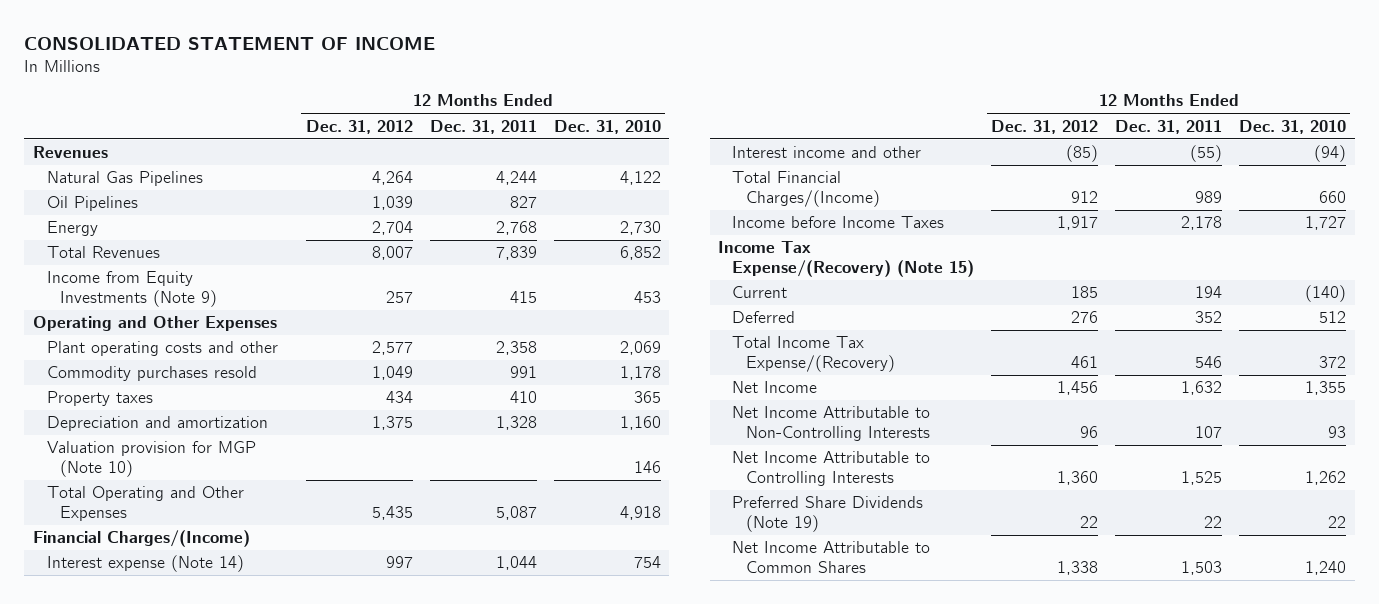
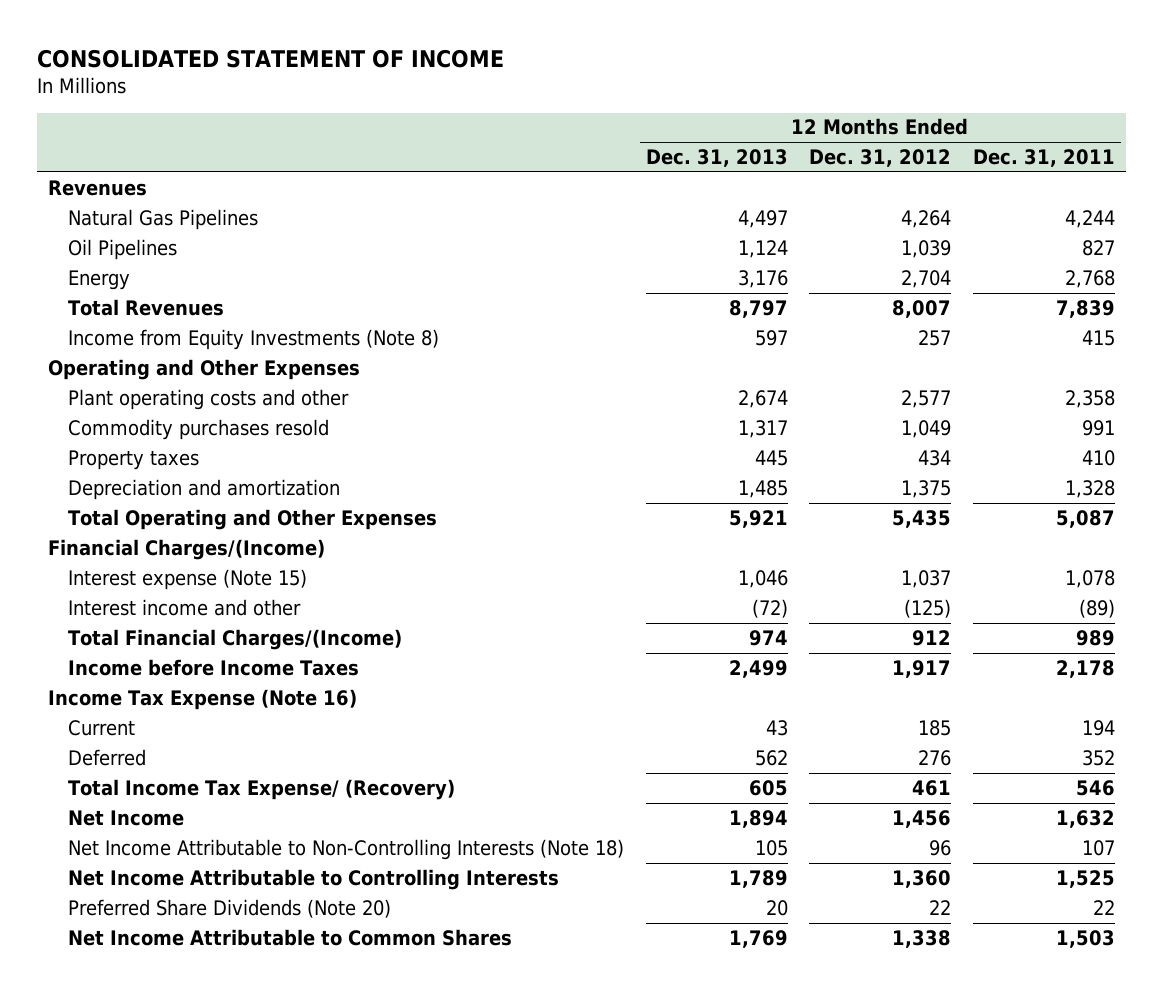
- | 12 Months Ended Dec. 31, 2012 | 12 Months Ended Dec. 31, 2011 | 12 Months Ended Dec. 31, 2010
+ | 12 Months Ended Dec. 31, 2013 | 12 Months Ended Dec. 31, 2012 | 12 Months Ended Dec. 31, 2011
- Income from Equity Investments (Note 9) | 257 | 415 | 453
+ Income from Equity Investments (Note 8) | 597 | 257 | 415
- Valuation provision for MGP (Note 10) | | | 146
- Interest expense (Note 14) | 997 | 1,044 | 754
- Interest income and other | (85) | (55) | (94)
+ Interest expense (Note 15) | 1,046 | 1,037 | 1,078
+ Interest income and other | (72) | (125) | (89)
- Income Tax Expense/(Recovery) (Note 15)
+ Income Tax Expense (Note 16)
- Total Income Tax Expense/(Recovery) | 461 | 546 | 372
+ Total Income Tax Expense/ (Recovery) | 605 | 461 | 546
- Net Income Attributable to Non-Controlling Interests | 96 | 107 | 93
+ Net Income Attributable to Non-Controlling Interests (Note 18) | 105 | 96 | 107
- Preferred Share Dividends (Note 19) | 22 | 22 | 22
+ Preferred Share Dividends (Note 20) | 20 | 22 | 22

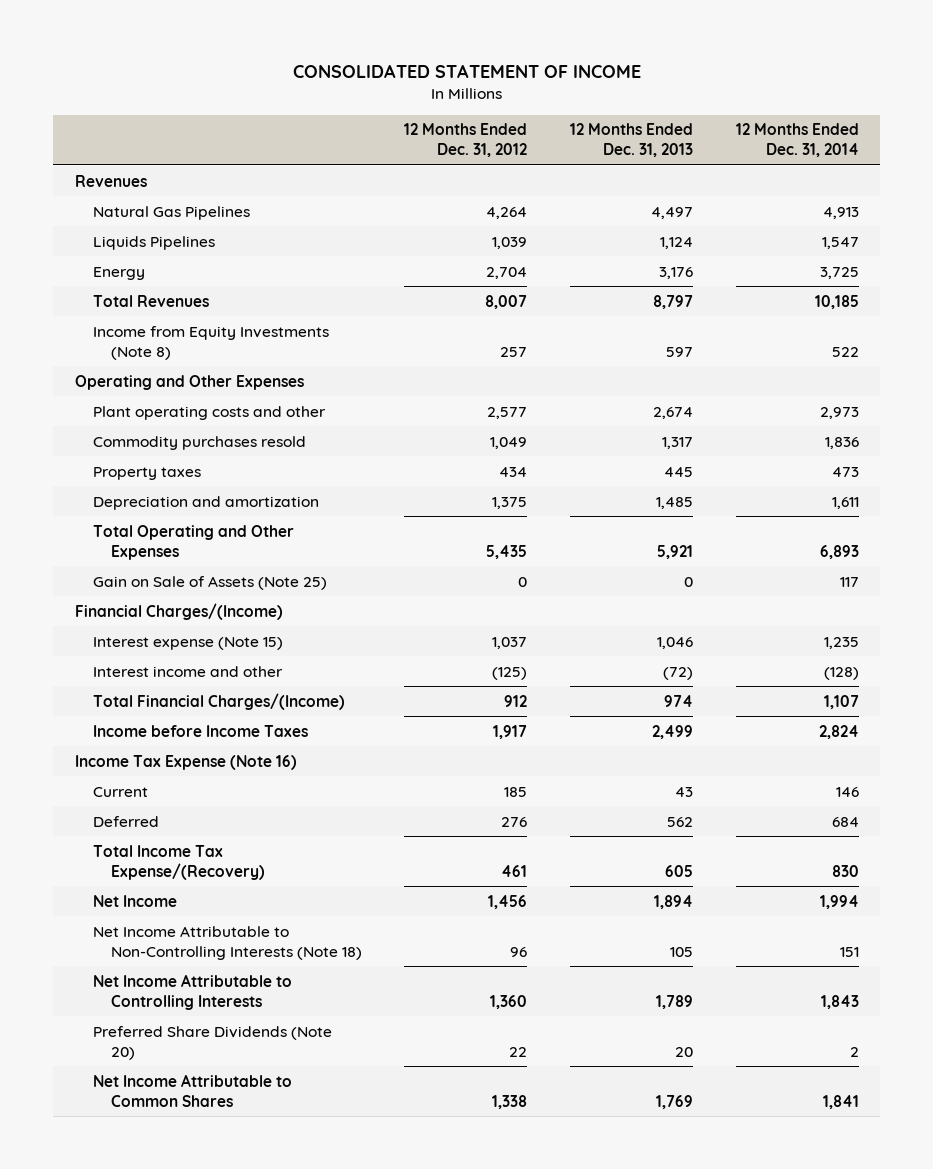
- | 12 Months Ended Dec. 31, 2013 | 12 Months Ended Dec. 31, 2012 | 12 Months Ended Dec. 31, 2011
+ | 12 Months Ended Dec. 31, 2012 | 12 Months Ended Dec. 31, 2013 | 12 Months Ended Dec. 31, 2014
- Oil Pipelines | 1,124 | 1,039 | 827
+ Liquids Pipelines | 1,039 | 1,124 | 1,547
+ Gain on Sale of Assets (Note 25) | 0 | 0 | 117
- Total Income Tax Expense/ (Recovery) | 605 | 461 | 546
+ Total Income Tax Expense/(Recovery) | 461 | 605 | 830

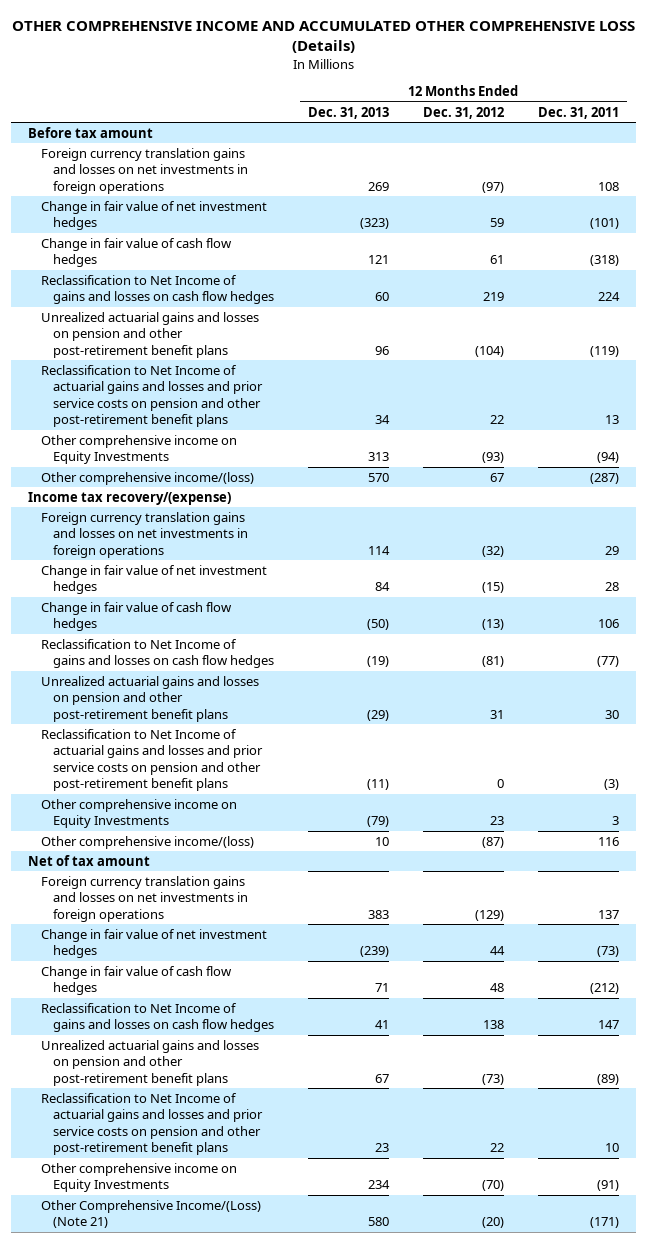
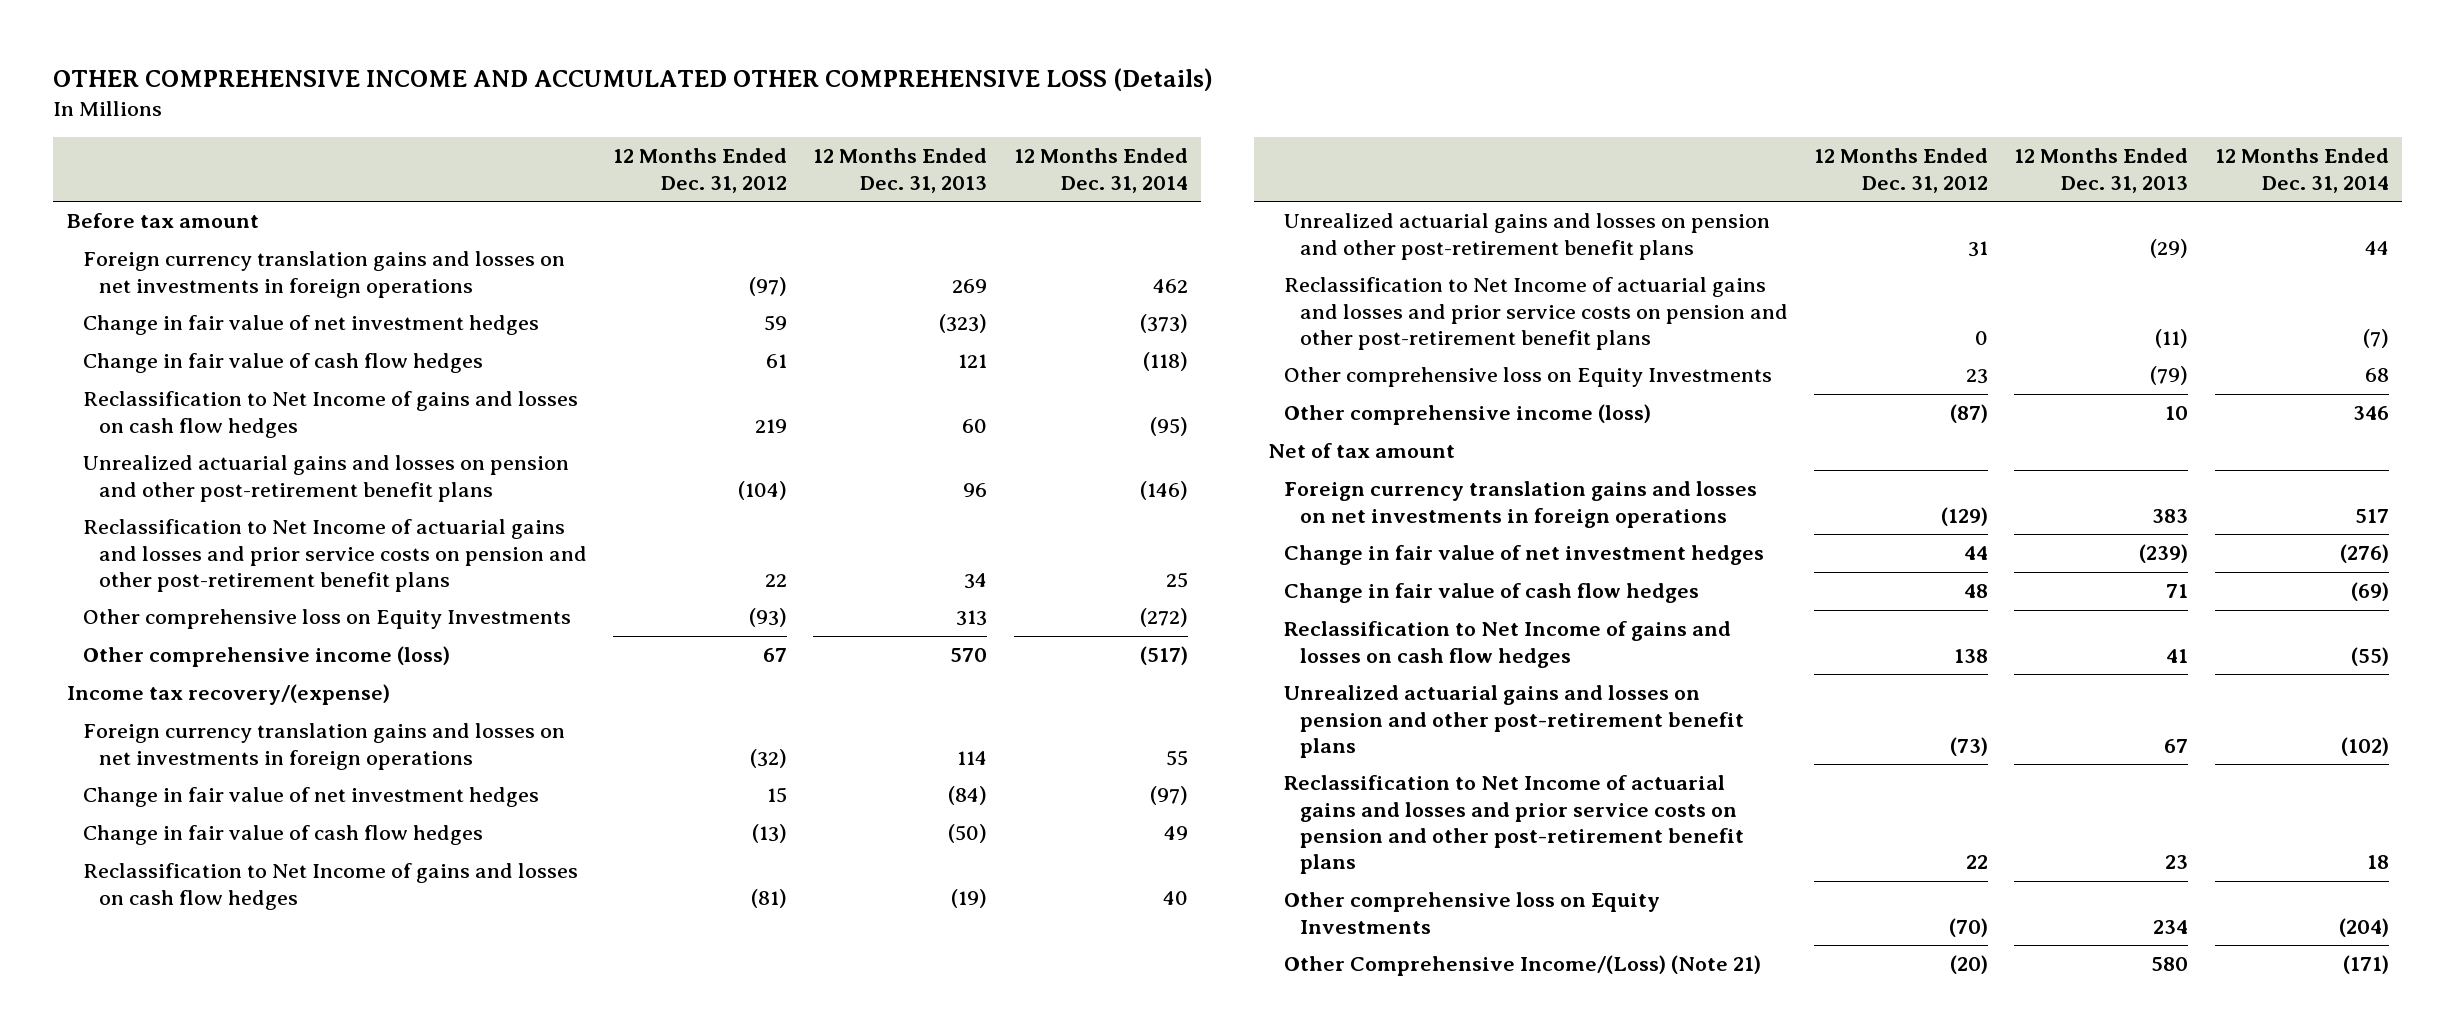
- | 12 Months Ended Dec. 31, 2013 | 12 Months Ended Dec. 31, 2012 | 12 Months Ended Dec. 31, 2011
+ | 12 Months Ended Dec. 31, 2012 | 12 Months Ended Dec. 31, 2013 | 12 Months Ended Dec. 31, 2014
- Other comprehensive income on Equity Investments | 313 | (93) | (94)
- Other comprehensive income/(loss) | 570 | 67 | (287)
+ Other comprehensive loss on Equity Investments | (93) | 313 | (272)
+ Other comprehensive income (loss) | 67 | 570 | (517)
- Change in fair value of net investment hedges | 84 | (15) | 28
+ Change in fair value of net investment hedges | 15 | (84) | (97)
- Other comprehensive income on Equity Investments | (79) | 23 | 3
- Other comprehensive income/(loss) | 10 | (87) | 116
+ Other comprehensive loss on Equity Investments | 23 | (79) | 68
+ Other comprehensive income (loss) | (87) | 10 | 346
- Other comprehensive income on Equity Investments | 234 | (70) | (91)
+ Other comprehensive loss on Equity Investments | (70) | 234 | (204)

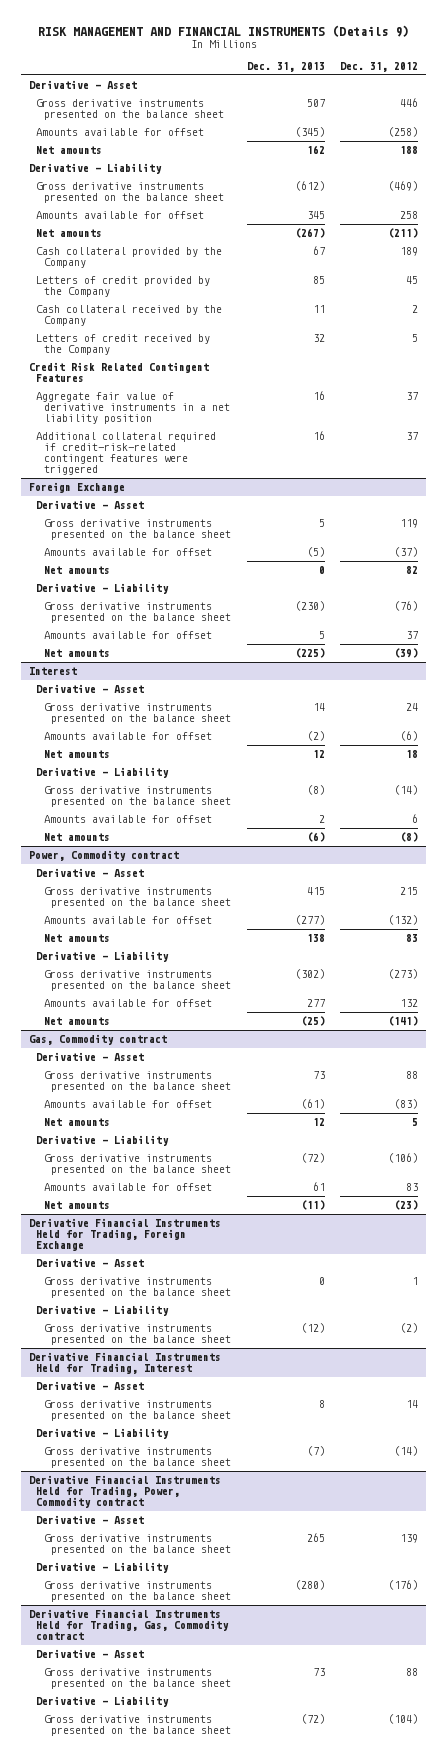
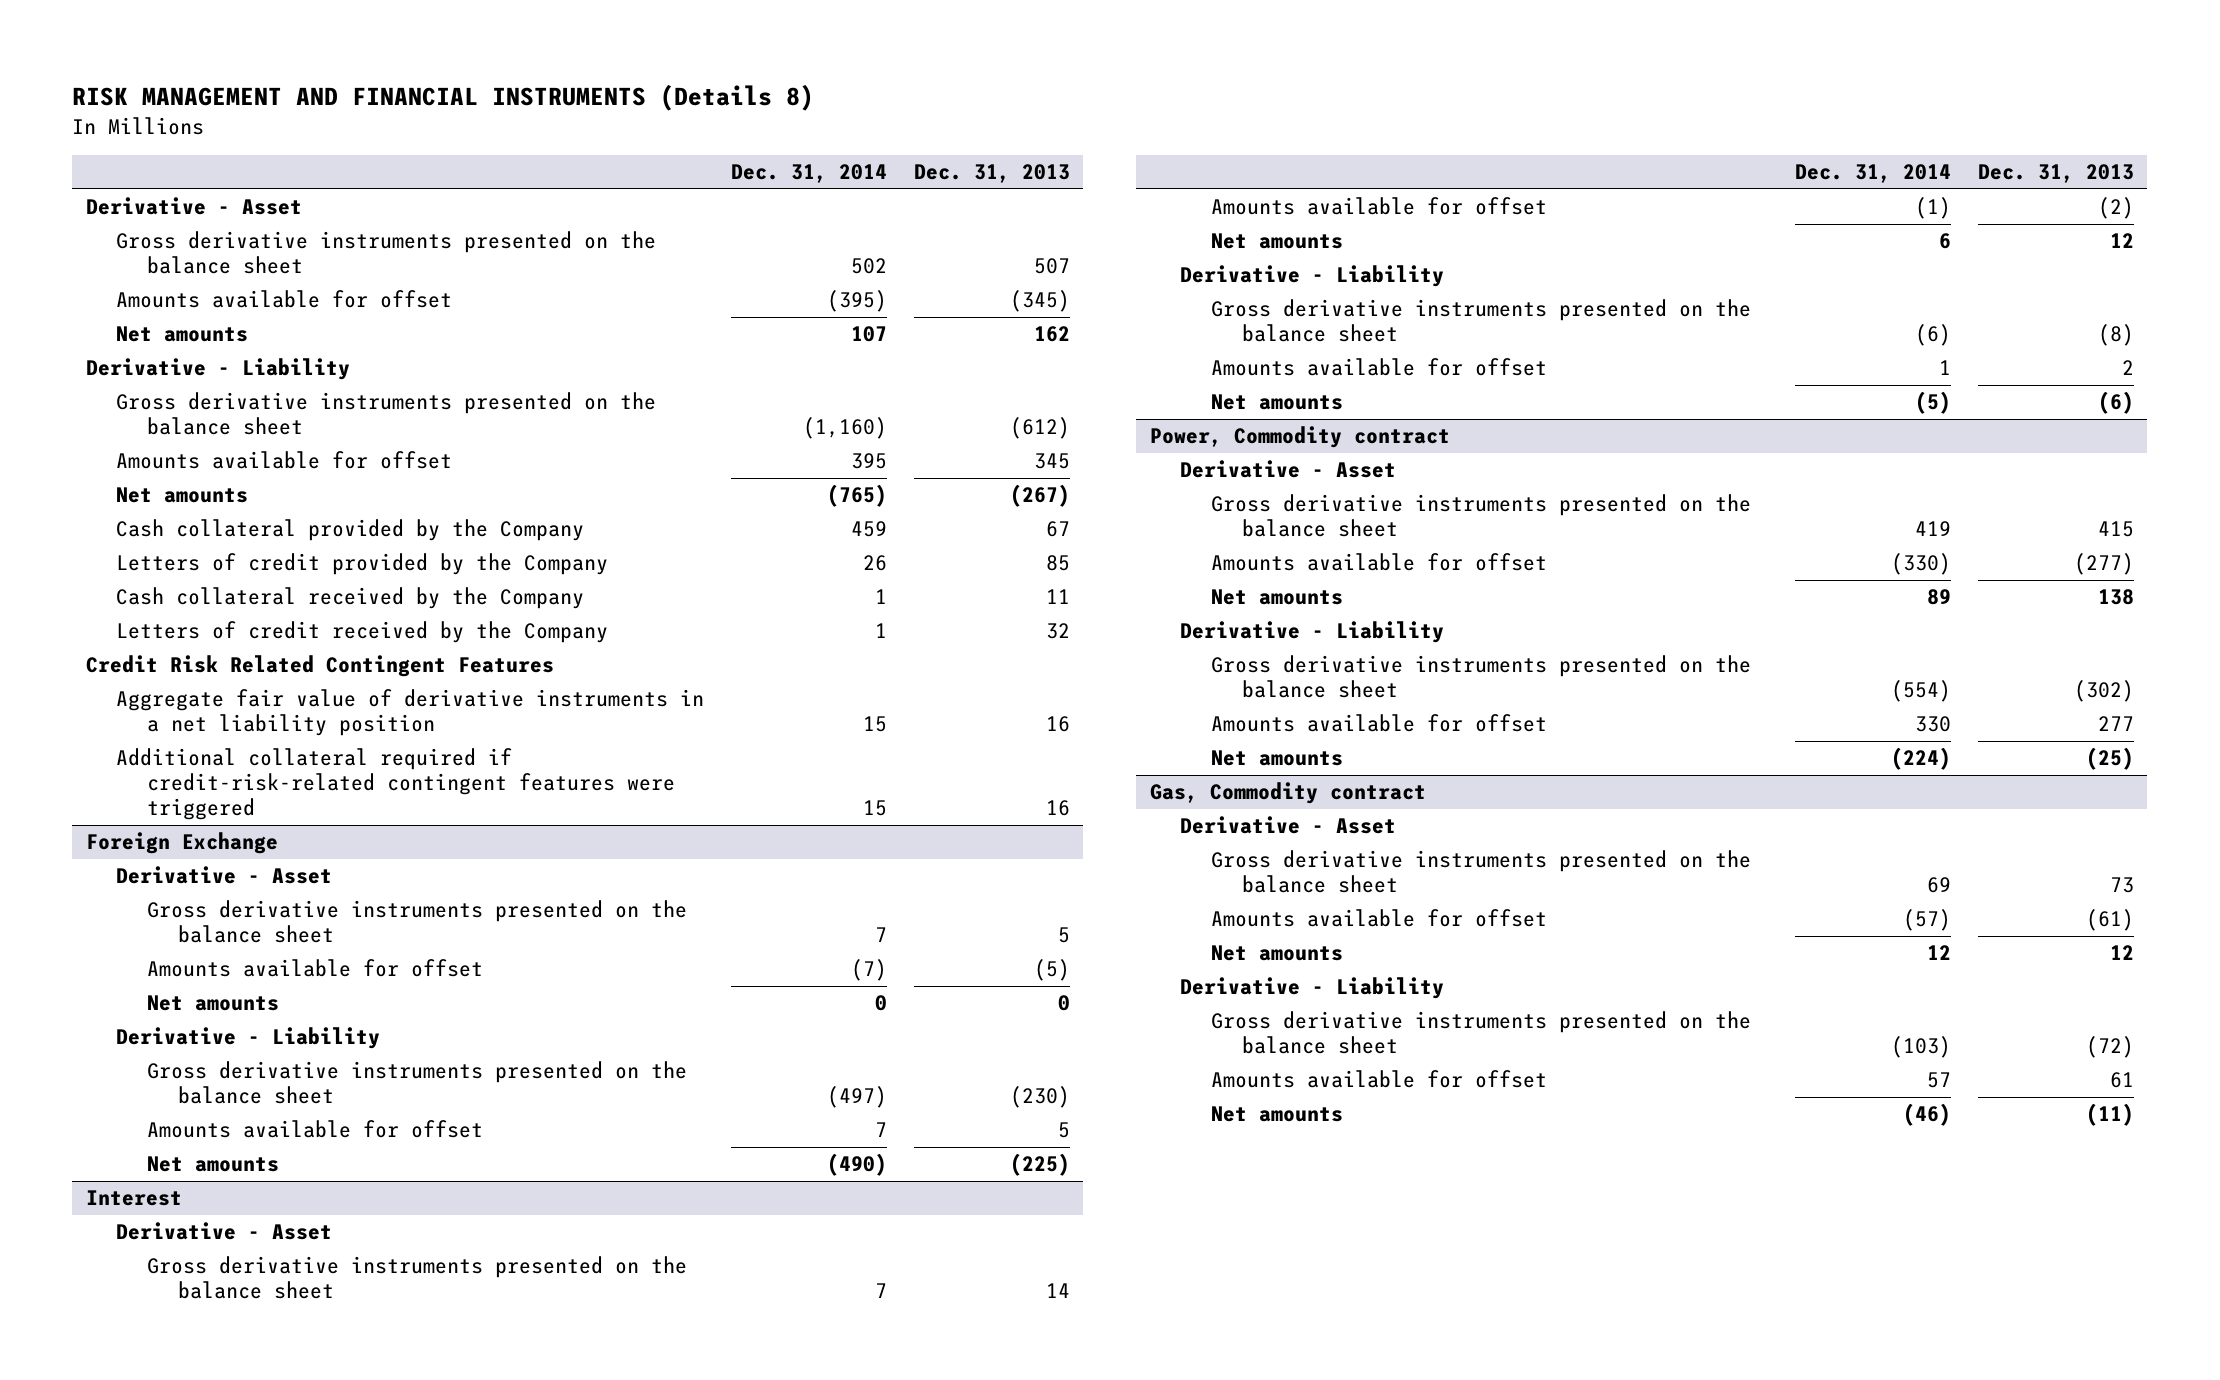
- RISK MANAGEMENT AND FINANCIAL INSTRUMENTS (Details 9)
+ RISK MANAGEMENT AND FINANCIAL INSTRUMENTS (Details 8)
- | Dec. 31, 2013 | Dec. 31, 2012
+ | Dec. 31, 2014 | Dec. 31, 2013
- Derivative Financial Instruments Held for Trading, Foreign Exchange
- Derivative - Asset
- Gross derivative instruments presented on the balance sheet | 0 | 1
- Derivative - Liability
- Gross derivative instruments presented on the balance sheet | (12) | (2)
- Derivative Financial Instruments Held for Trading, Interest
- Derivative - Asset
- Gross derivative instruments presented on the balance sheet | 8 | 14
- Derivative - Liability
- Gross derivative instruments presented on the balance sheet | (7) | (14)
- Derivative Financial Instruments Held for Trading, Power, Commodity contract
- Derivative - Asset
- Gross derivative instruments presented on the balance sheet | 265 | 139
- Derivative - Liability
- Gross derivative instruments presented on the balance sheet | (280) | (176)
- Derivative Financial Instruments Held for Trading, Gas, Commodity contract
- Derivative - Asset
- Gross derivative instruments presented on the balance sheet | 73 | 88
- Derivative - Liability
- Gross derivative instruments presented on the balance sheet | (72) | (104)

